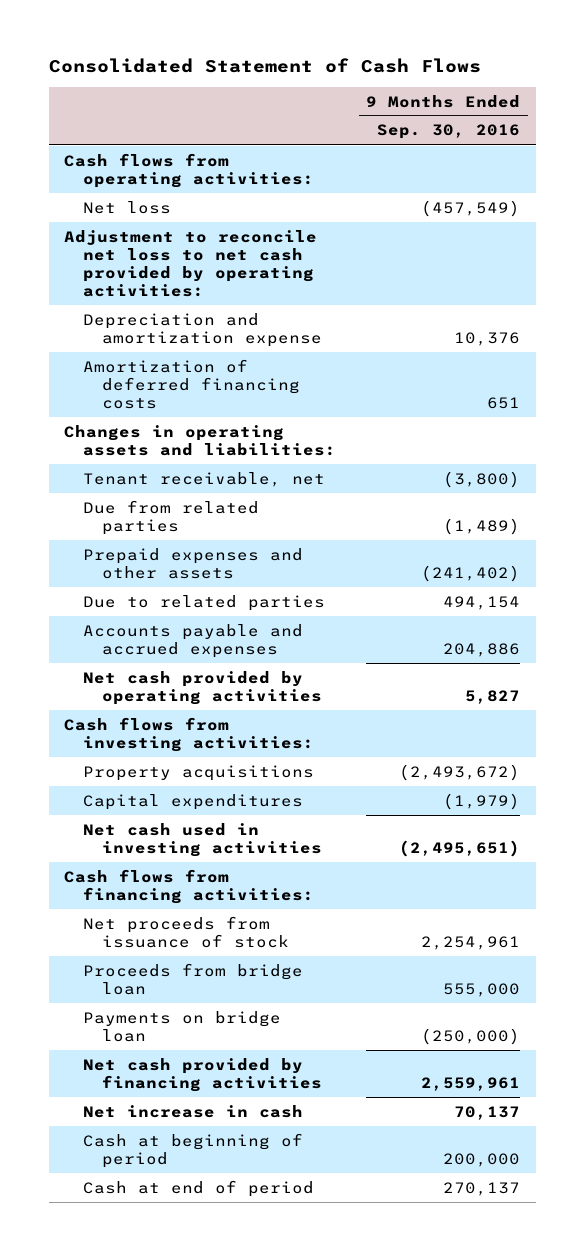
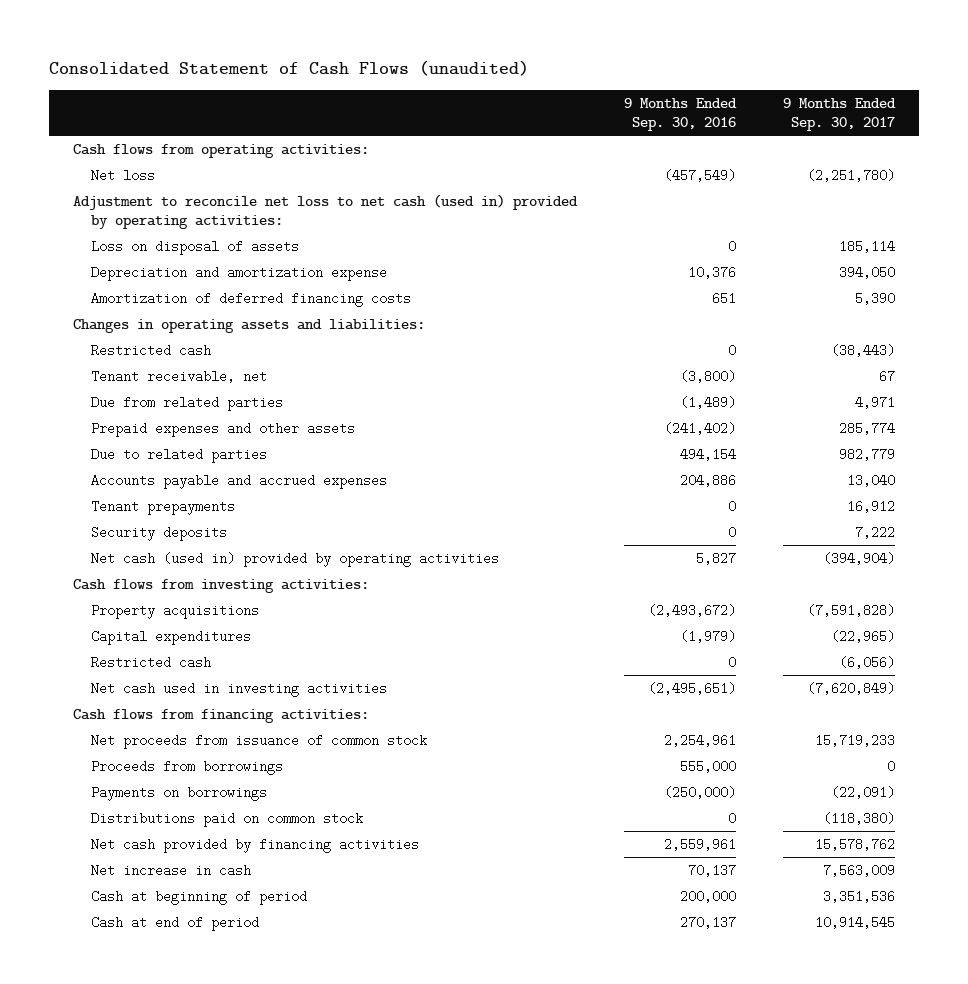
- Consolidated Statement of Cash Flows
+ Consolidated Statement of Cash Flows (unaudited)
- | 9 Months Ended Sep. 30, 2016
+ | 9 Months Ended Sep. 30, 2016 | 9 Months Ended Sep. 30, 2017
- Adjustment to reconcile net loss to net cash provided by operating activities:
+ Adjustment to reconcile net loss to net cash (used in) provided by operating activities:
+ Loss on disposal of assets | 0 | 185,114
+ Restricted cash | 0 | (38,443)
- Net cash provided by operating activities | 5,827
+ Tenant prepayments | 0 | 16,912
+ Security deposits | 0 | 7,222
+ Net cash (used in) provided by operating activities | 5,827 | (394,904)
+ Restricted cash | 0 | (6,056)
- Net proceeds from issuance of stock | 2,254,961
- Proceeds from bridge loan | 555,000
- Payments on bridge loan | (250,000)
+ Net proceeds from issuance of common stock | 2,254,961 | 15,719,233
+ Proceeds from borrowings | 555,000 | 0
+ Payments on borrowings | (250,000) | (22,091)
+ Distributions paid on common stock | 0 | (118,380)

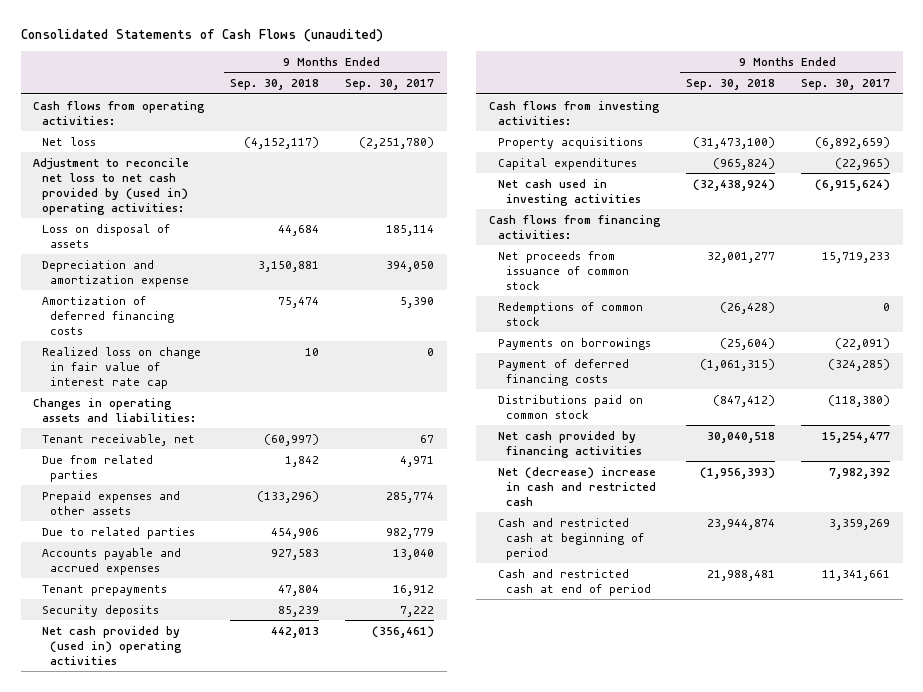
- Consolidated Statement of Cash Flows (unaudited)
+ Consolidated Statements of Cash Flows (unaudited)
- | 9 Months Ended Sep. 30, 2016 | 9 Months Ended Sep. 30, 2017
+ | 9 Months Ended Sep. 30, 2018 | 9 Months Ended Sep. 30, 2017
- Adjustment to reconcile net loss to net cash (used in) provided by operating activities:
+ Adjustment to reconcile net loss to net cash provided by (used in) operating activities:
+ Realized loss on change in fair value of interest rate cap | 10 | 0
- Restricted cash | 0 | (38,443)
- Net cash (used in) provided by operating activities | 5,827 | (394,904)
+ Net cash provided by (used in) operating activities | 442,013 | (356,461)
- Property acquisitions | (2,493,672) | (7,591,828)
+ Property acquisitions | (31,473,100) | (6,892,659)
- Restricted cash | 0 | (6,056)
- Net cash used in investing activities | (2,495,651) | (7,620,849)
+ Net cash used in investing activities | (32,438,924) | (6,915,624)
- Proceeds from borrowings | 555,000 | 0
+ Redemptions of common stock | (26,428) | 0
+ Payment of deferred financing costs | (1,061,315) | (324,285)
- Net cash provided by financing activities | 2,559,961 | 15,578,762
- Net increase in cash | 70,137 | 7,563,009
- Cash at beginning of period | 200,000 | 3,351,536
- Cash at end of period | 270,137 | 10,914,545
+ Net cash provided by financing activities | 30,040,518 | 15,254,477
+ Net (decrease) increase in cash and restricted cash | (1,956,393) | 7,982,392
+ Cash and restricted cash at beginning of period | 23,944,874 | 3,359,269
+ Cash and restricted cash at end of period | 21,988,481 | 11,341,661

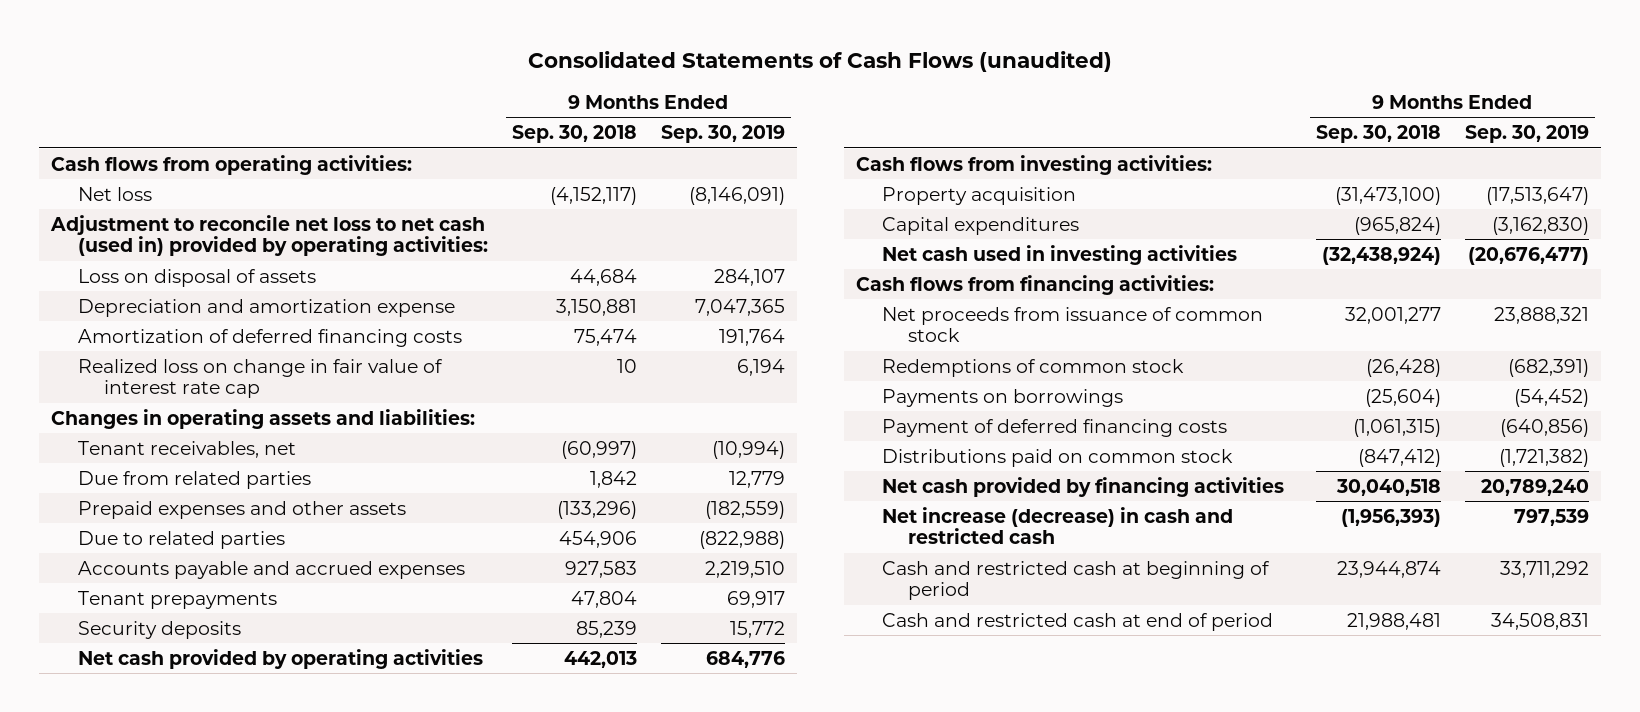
- | 9 Months Ended Sep. 30, 2018 | 9 Months Ended Sep. 30, 2017
+ | 9 Months Ended Sep. 30, 2018 | 9 Months Ended Sep. 30, 2019
- Adjustment to reconcile net loss to net cash provided by (used in) operating activities:
+ Adjustment to reconcile net loss to net cash (used in) provided by operating activities:
- Tenant receivable, net | (60,997) | 67
+ Tenant receivables, net | (60,997) | (10,994)
- Net cash provided by (used in) operating activities | 442,013 | (356,461)
+ Net cash provided by operating activities | 442,013 | 684,776
- Property acquisitions | (31,473,100) | (6,892,659)
+ Property acquisition | (31,473,100) | (17,513,647)
- Net (decrease) increase in cash and restricted cash | (1,956,393) | 7,982,392
+ Net increase (decrease) in cash and restricted cash | (1,956,393) | 797,539

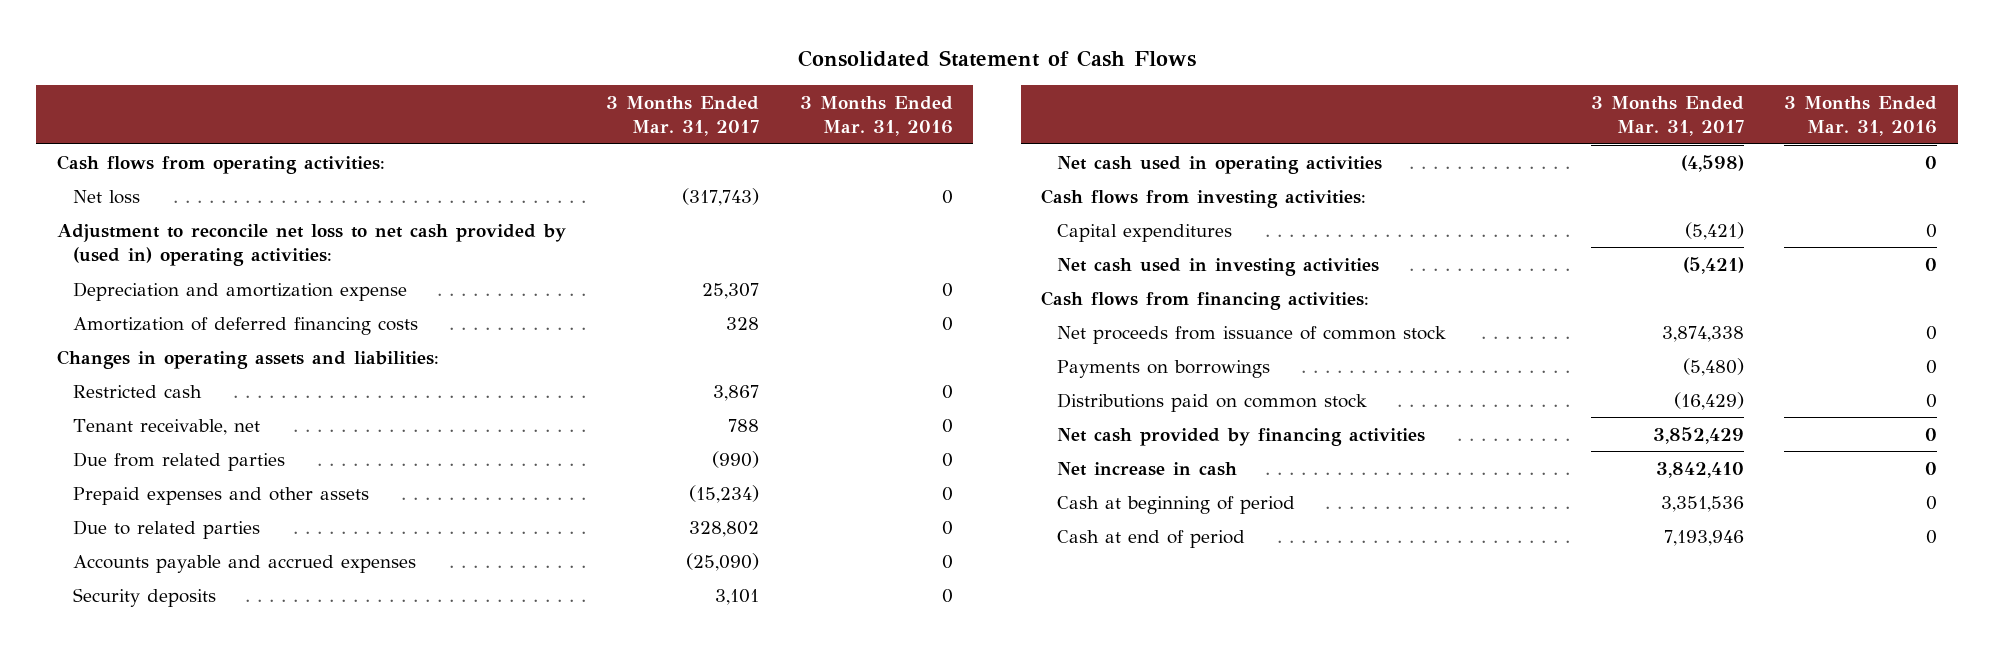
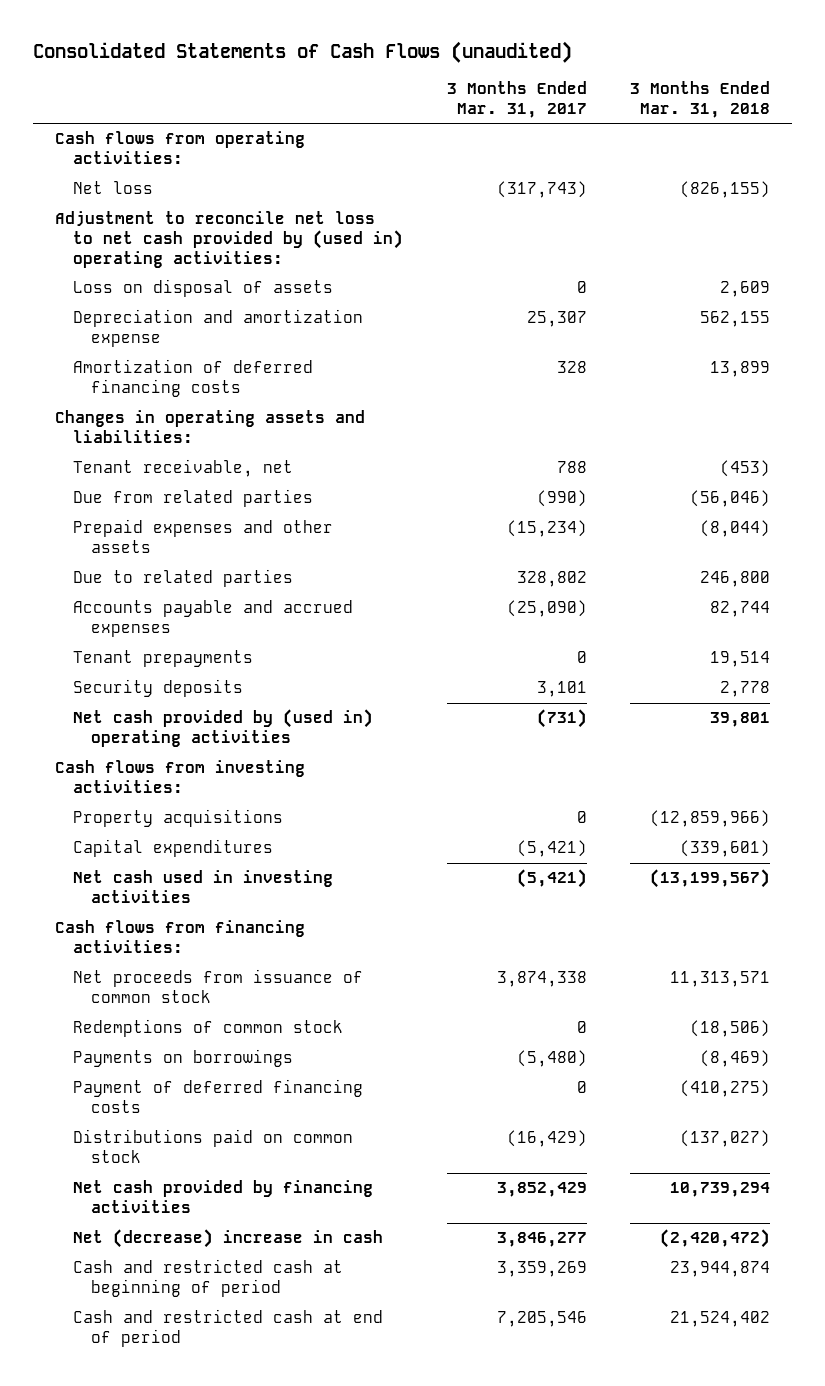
- Consolidated Statement of Cash Flows
+ Consolidated Statements of Cash Flows (unaudited)
- | 3 Months Ended Mar. 31, 2017 | 3 Months Ended Mar. 31, 2016
+ | 3 Months Ended Mar. 31, 2017 | 3 Months Ended Mar. 31, 2018
+ Loss on disposal of assets | 0 | 2,609
- Restricted cash | 3,867 | 0
+ Tenant prepayments | 0 | 19,514
- Net cash used in operating activities | (4,598) | 0
+ Net cash provided by (used in) operating activities | (731) | 39,801
+ Property acquisitions | 0 | (12,859,966)
+ Redemptions of common stock | 0 | (18,506)
+ Payment of deferred financing costs | 0 | (410,275)
- Net increase in cash | 3,842,410 | 0
- Cash at beginning of period | 3,351,536 | 0
- Cash at end of period | 7,193,946 | 0
+ Net (decrease) increase in cash | 3,846,277 | (2,420,472)
+ Cash and restricted cash at beginning of period | 3,359,269 | 23,944,874
+ Cash and restricted cash at end of period | 7,205,546 | 21,524,402

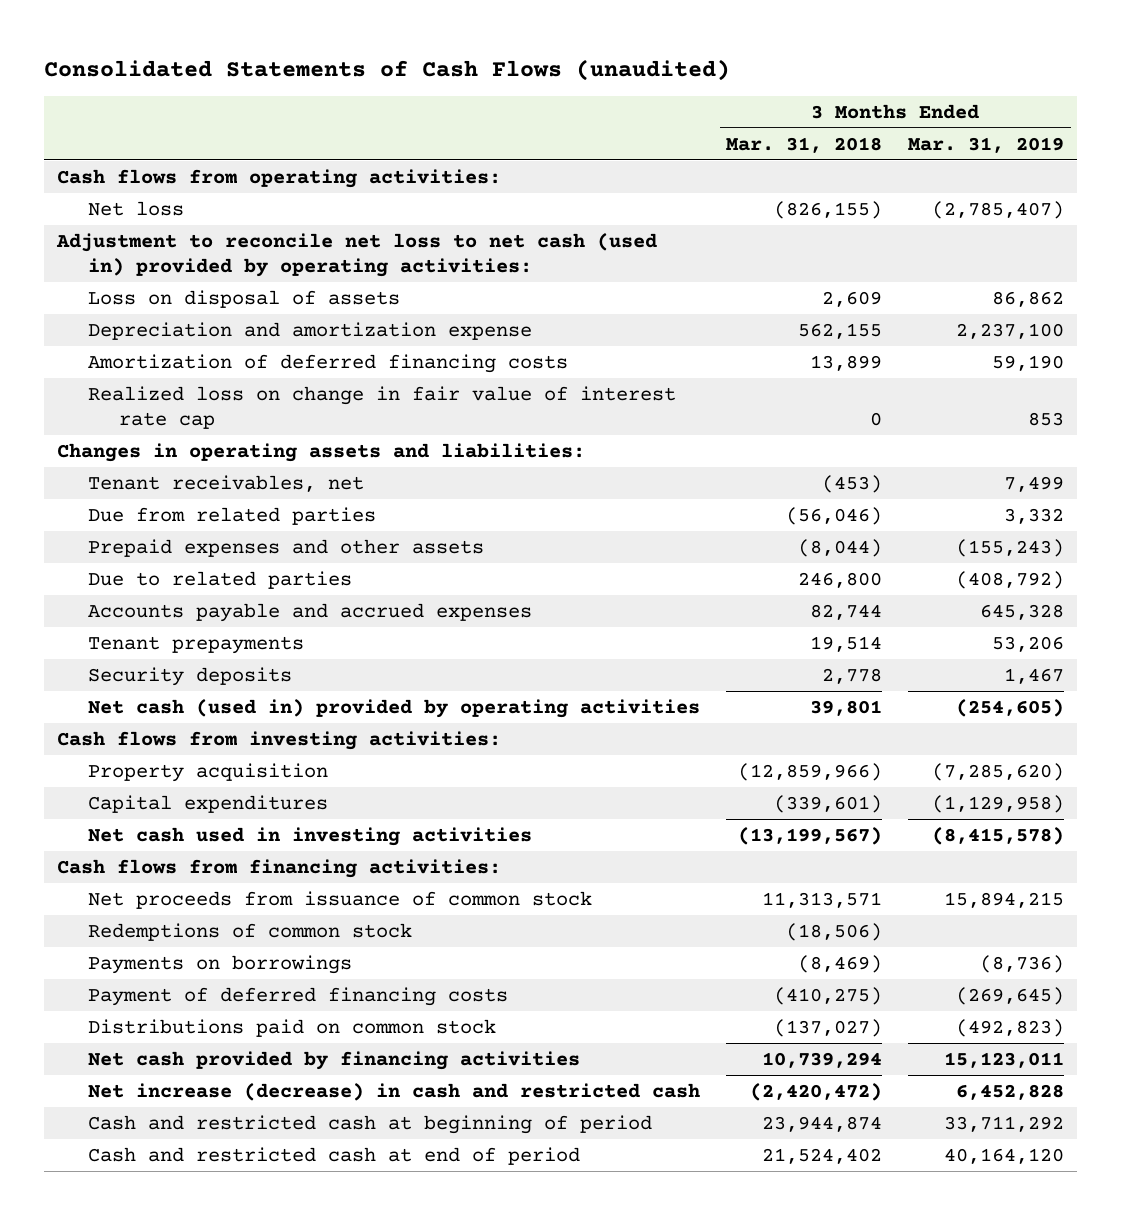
- | 3 Months Ended Mar. 31, 2017 | 3 Months Ended Mar. 31, 2018
+ | 3 Months Ended Mar. 31, 2018 | 3 Months Ended Mar. 31, 2019
- Adjustment to reconcile net loss to net cash provided by (used in) operating activities:
+ Adjustment to reconcile net loss to net cash (used in) provided by operating activities:
+ Realized loss on change in fair value of interest rate cap | 0 | 853
- Tenant receivable, net | 788 | (453)
+ Tenant receivables, net | (453) | 7,499
- Net cash provided by (used in) operating activities | (731) | 39,801
+ Net cash (used in) provided by operating activities | 39,801 | (254,605)
- Property acquisitions | 0 | (12,859,966)
+ Property acquisition | (12,859,966) | (7,285,620)
- Net (decrease) increase in cash | 3,846,277 | (2,420,472)
+ Net increase (decrease) in cash and restricted cash | (2,420,472) | 6,452,828

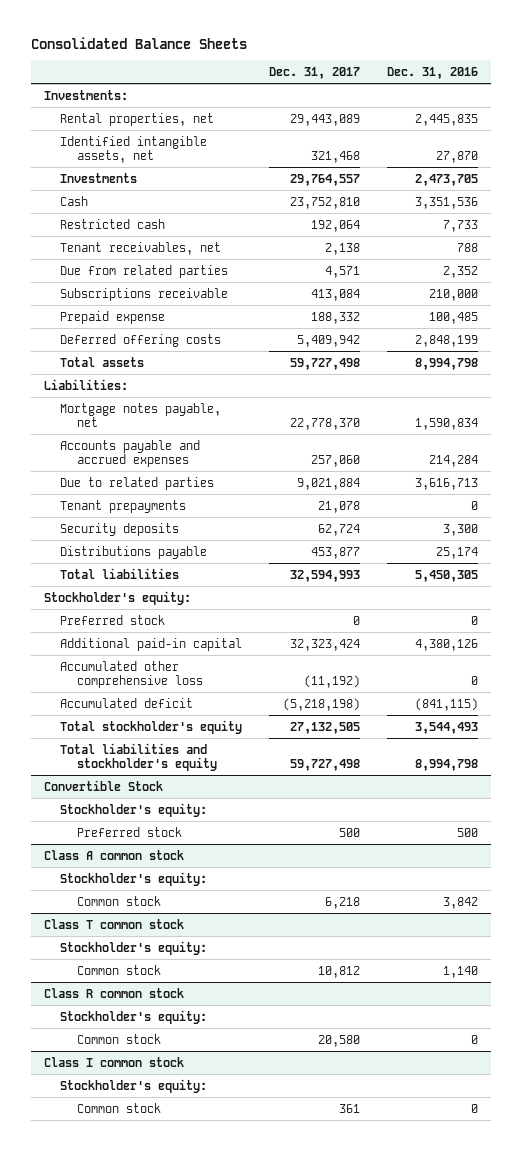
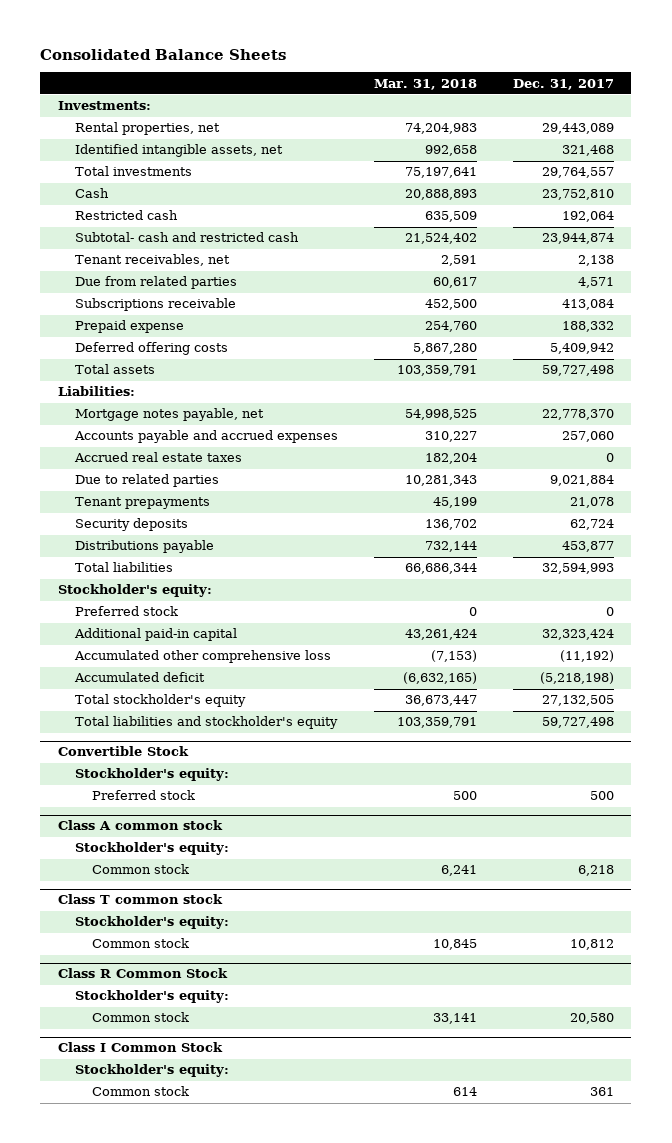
- | Dec. 31, 2017 | Dec. 31, 2016
+ | Mar. 31, 2018 | Dec. 31, 2017
- Investments | 29,764,557 | 2,473,705
+ Total investments | 75,197,641 | 29,764,557
+ Subtotal- cash and restricted cash | 21,524,402 | 23,944,874
+ Accrued real estate taxes | 182,204 | 0
- Class R common stock
+ Class R Common Stock
- Class I common stock
+ Class I Common Stock

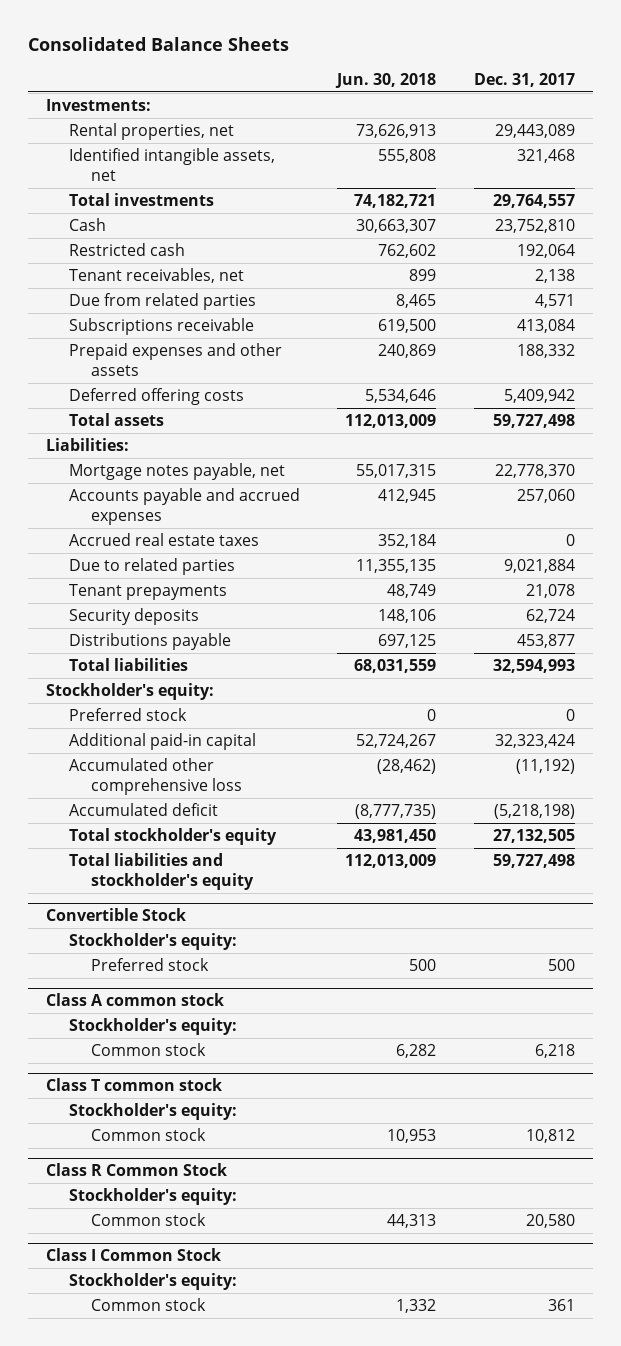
- | Mar. 31, 2018 | Dec. 31, 2017
+ | Jun. 30, 2018 | Dec. 31, 2017
- Subtotal- cash and restricted cash | 21,524,402 | 23,944,874
- Prepaid expense | 254,760 | 188,332
+ Prepaid expenses and other assets | 240,869 | 188,332

